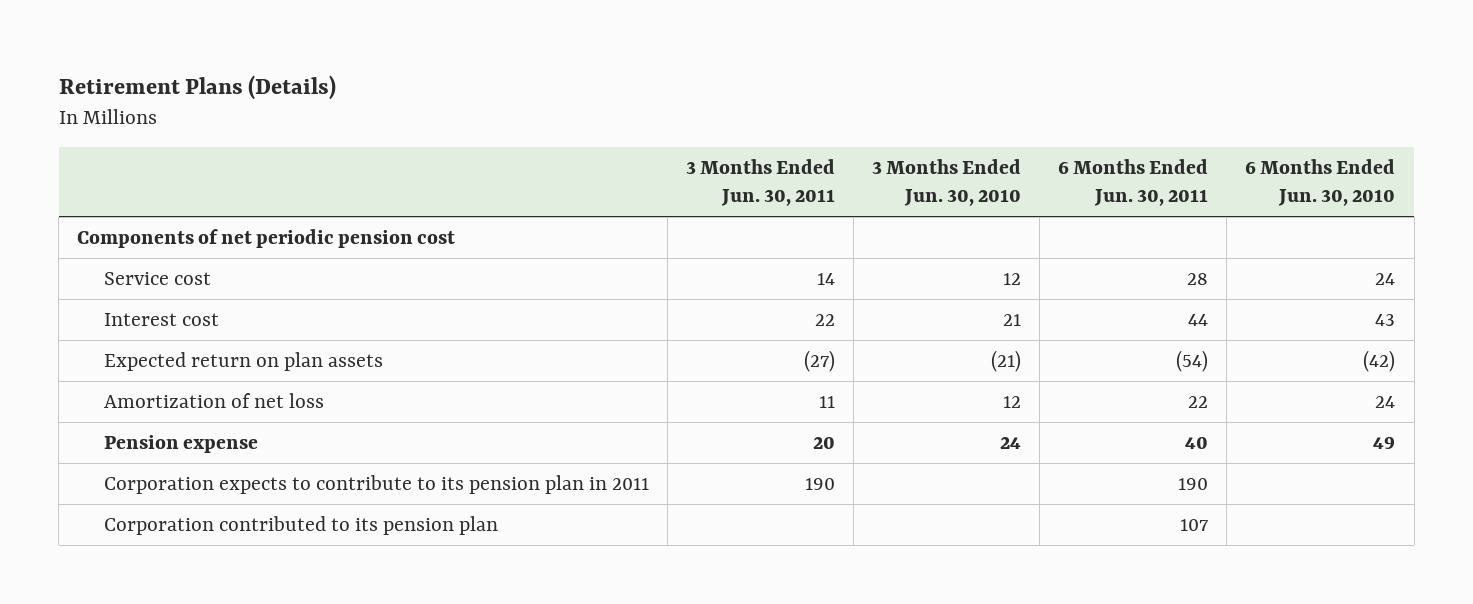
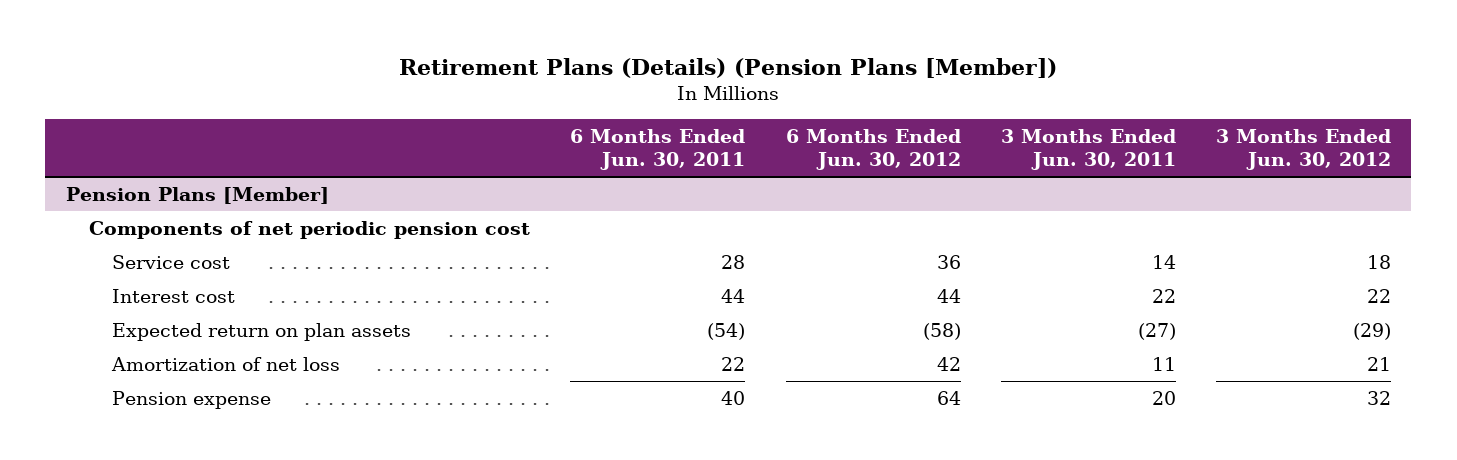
- Retirement Plans (Details)
+ Retirement Plans (Details) (Pension Plans [Member])
- | 3 Months Ended Jun. 30, 2011 | 3 Months Ended Jun. 30, 2010 | 6 Months Ended Jun. 30, 2011 | 6 Months Ended Jun. 30, 2010
+ | 6 Months Ended Jun. 30, 2011 | 6 Months Ended Jun. 30, 2012 | 3 Months Ended Jun. 30, 2011 | 3 Months Ended Jun. 30, 2012
+ Pension Plans [Member]
- Corporation expects to contribute to its pension plan in 2011 | 190 | | 190 |
- Corporation contributed to its pension plan | | | 107 |

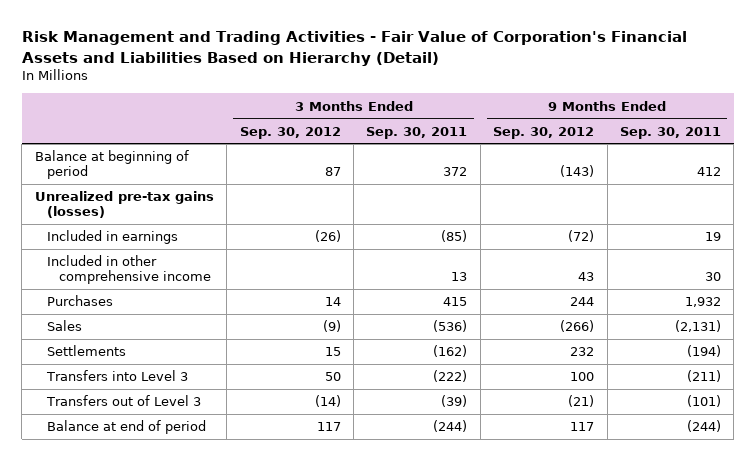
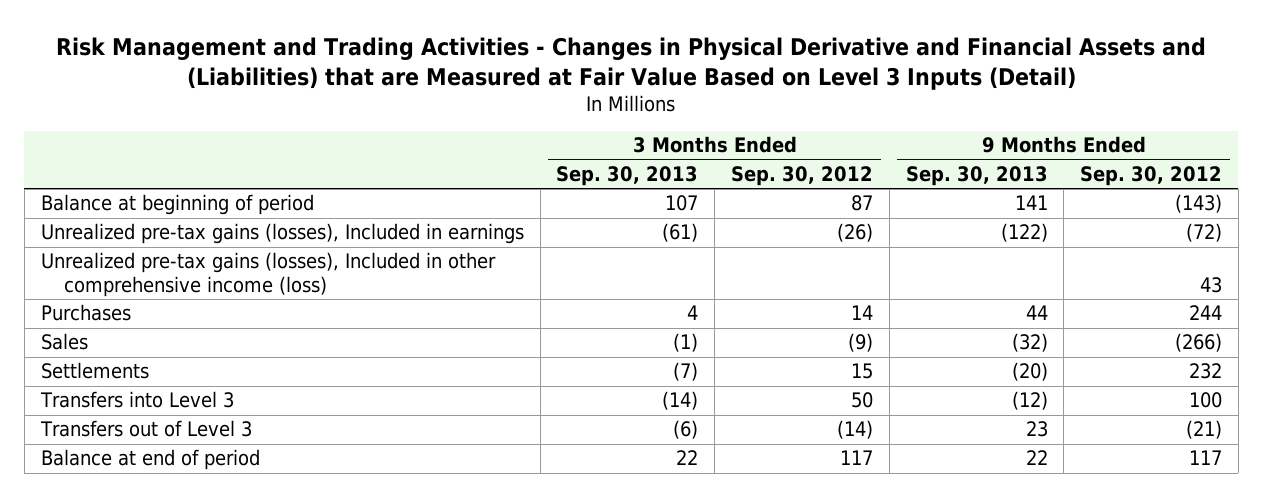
- Risk Management and Trading Activities - Fair Value of Corporation's Financial Assets and Liabilities Based on Hierarchy (Detail)
+ Risk Management and Trading Activities - Changes in Physical Derivative and Financial Assets and (Liabilities) that are Measured at Fair Value Based on Level 3 Inputs (Detail)
- | 3 Months Ended Sep. 30, 2012 | 3 Months Ended Sep. 30, 2011 | 9 Months Ended Sep. 30, 2012 | 9 Months Ended Sep. 30, 2011
+ | 3 Months Ended Sep. 30, 2013 | 3 Months Ended Sep. 30, 2012 | 9 Months Ended Sep. 30, 2013 | 9 Months Ended Sep. 30, 2012
- Unrealized pre-tax gains (losses)
- Included in earnings | (26) | (85) | (72) | 19
- Included in other comprehensive income | | 13 | 43 | 30
+ Unrealized pre-tax gains (losses), Included in earnings | (61) | (26) | (122) | (72)
+ Unrealized pre-tax gains (losses), Included in other comprehensive income (loss) | | | | 43

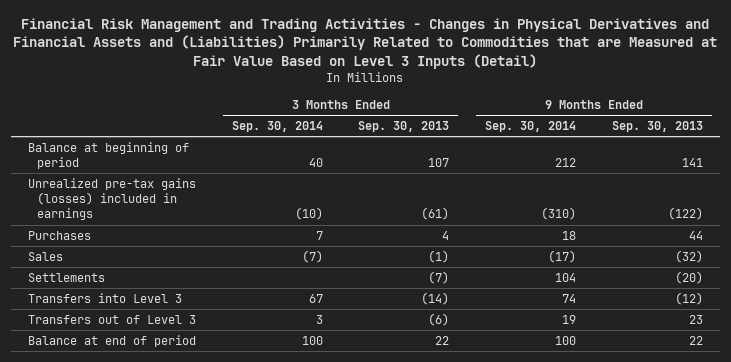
- Risk Management and Trading Activities - Changes in Physical Derivative and Financial Assets and (Liabilities) that are Measured at Fair Value Based on Level 3 Inputs (Detail)
+ Financial Risk Management and Trading Activities - Changes in Physical Derivatives and Financial Assets and (Liabilities) Primarily Related to Commodities that are Measured at Fair Value Based on Level 3 Inputs (Detail)
- | 3 Months Ended Sep. 30, 2013 | 3 Months Ended Sep. 30, 2012 | 9 Months Ended Sep. 30, 2013 | 9 Months Ended Sep. 30, 2012
+ | 3 Months Ended Sep. 30, 2014 | 3 Months Ended Sep. 30, 2013 | 9 Months Ended Sep. 30, 2014 | 9 Months Ended Sep. 30, 2013
- Unrealized pre-tax gains (losses), Included in earnings | (61) | (26) | (122) | (72)
- Unrealized pre-tax gains (losses), Included in other comprehensive income (loss) | | | | 43
+ Unrealized pre-tax gains (losses) included in earnings | (10) | (61) | (310) | (122)

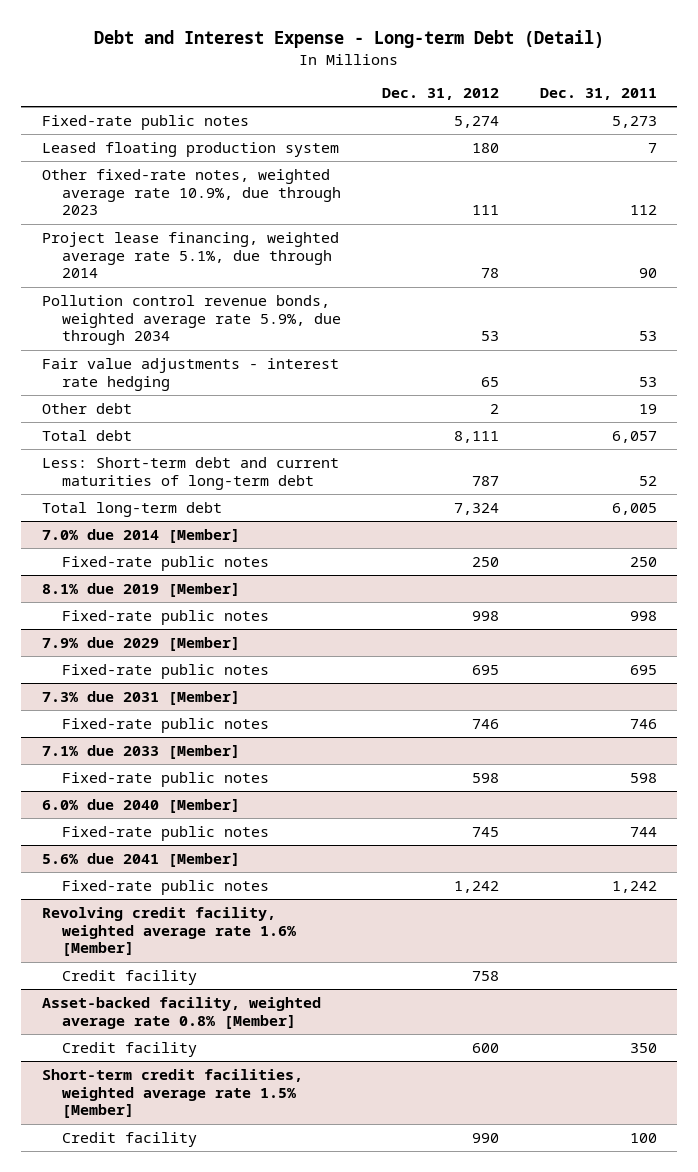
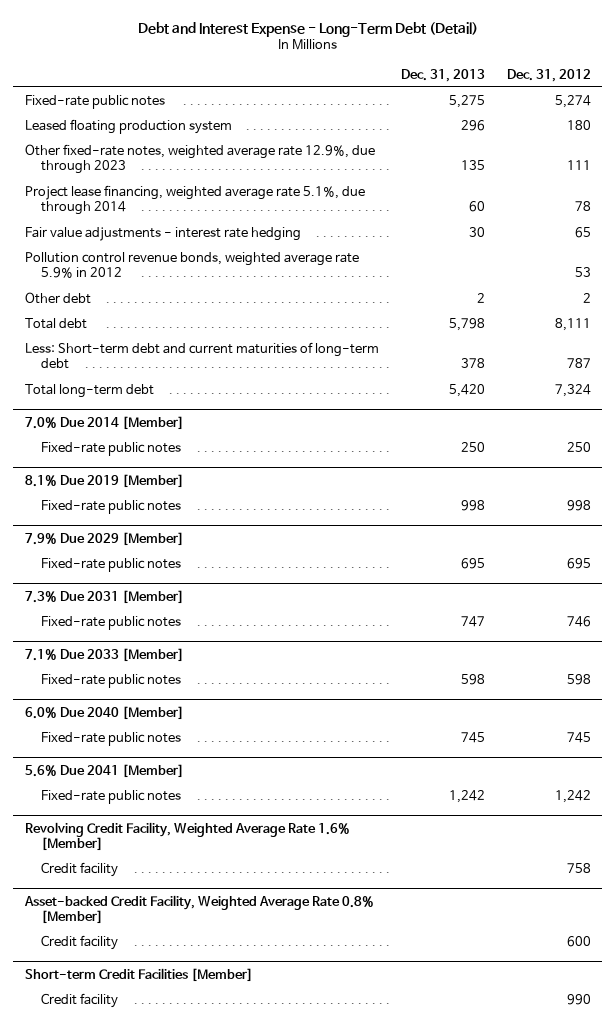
- Debt and Interest Expense - Long-term Debt (Detail)
+ Debt and Interest Expense - Long-Term Debt (Detail)
- | Dec. 31, 2012 | Dec. 31, 2011
+ | Dec. 31, 2013 | Dec. 31, 2012
- Other fixed-rate notes, weighted average rate 10.9%, due through 2023 | 111 | 112
+ Other fixed-rate notes, weighted average rate 12.9%, due through 2023 | 135 | 111
- Pollution control revenue bonds, weighted average rate 5.9%, due through 2034 | 53 | 53
+ Pollution control revenue bonds, weighted average rate 5.9% in 2012 | | 53
- 7.0% due 2014 [Member]
+ 7.0% Due 2014 [Member]
- 8.1% due 2019 [Member]
+ 8.1% Due 2019 [Member]
- 7.9% due 2029 [Member]
+ 7.9% Due 2029 [Member]
- 7.3% due 2031 [Member]
+ 7.3% Due 2031 [Member]
- 7.1% due 2033 [Member]
+ 7.1% Due 2033 [Member]
- 6.0% due 2040 [Member]
+ 6.0% Due 2040 [Member]
- 5.6% due 2041 [Member]
+ 5.6% Due 2041 [Member]
- Revolving credit facility, weighted average rate 1.6% [Member]
+ Revolving Credit Facility, Weighted Average Rate 1.6% [Member]
- Asset-backed facility, weighted average rate 0.8% [Member]
+ Asset-backed Credit Facility, Weighted Average Rate 0.8% [Member]
- Short-term credit facilities, weighted average rate 1.5% [Member]
+ Short-term Credit Facilities [Member]

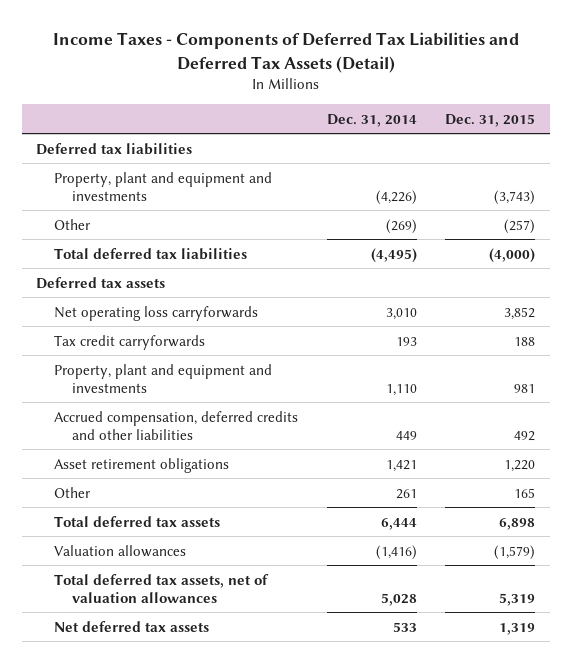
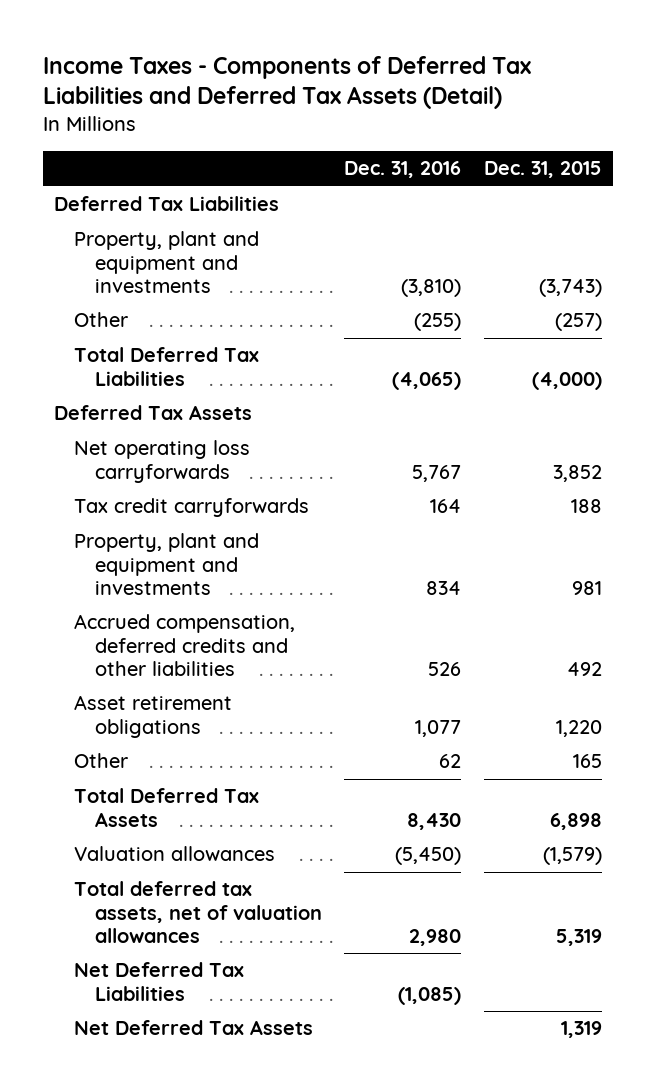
- | Dec. 31, 2014 | Dec. 31, 2015
+ | Dec. 31, 2016 | Dec. 31, 2015
- Deferred tax liabilities
+ Deferred Tax Liabilities
- Total deferred tax liabilities | (4,495) | (4,000)
- Deferred tax assets
+ Total Deferred Tax Liabilities | (4,065) | (4,000)
+ Deferred Tax Assets
- Total deferred tax assets | 6,444 | 6,898
+ Total Deferred Tax Assets | 8,430 | 6,898
- Net deferred tax assets | 533 | 1,319
+ Net Deferred Tax Liabilities | (1,085) |
+ Net Deferred Tax Assets | | 1,319

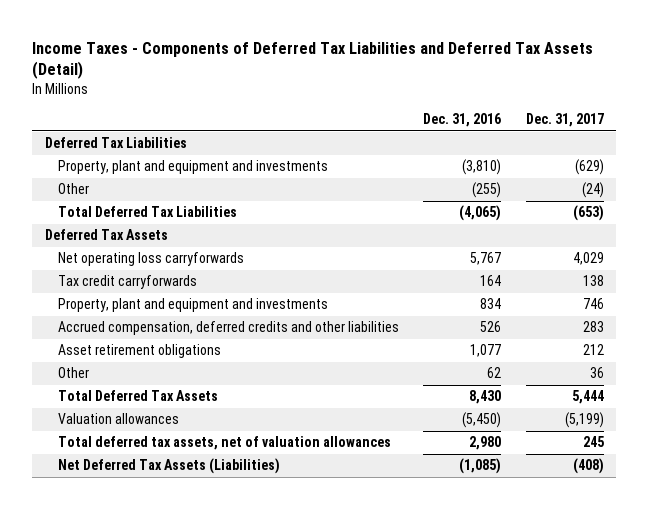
- | Dec. 31, 2016 | Dec. 31, 2015
+ | Dec. 31, 2016 | Dec. 31, 2017
- Net Deferred Tax Liabilities | (1,085) |
- Net Deferred Tax Assets | | 1,319
+ Net Deferred Tax Assets (Liabilities) | (1,085) | (408)

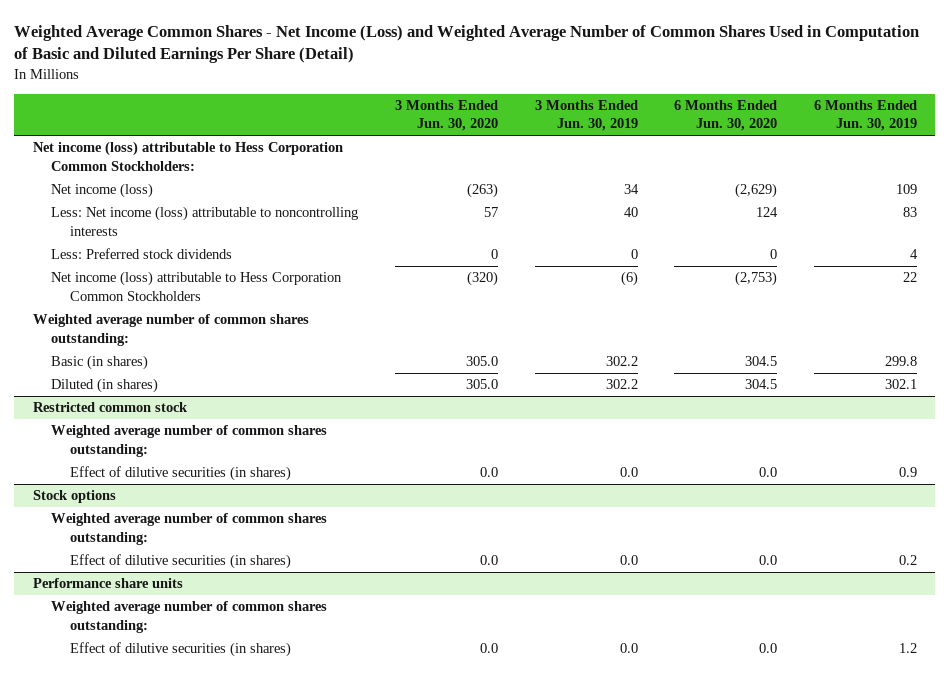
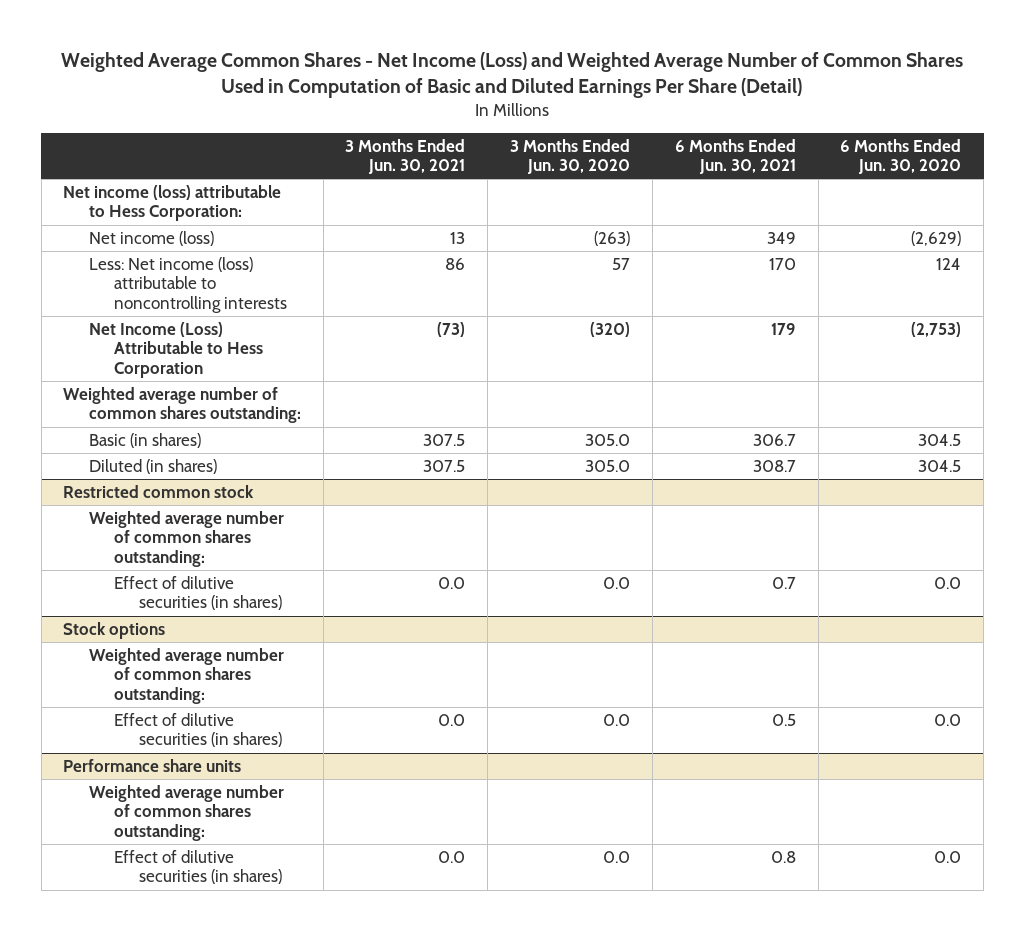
- | 3 Months Ended Jun. 30, 2020 | 3 Months Ended Jun. 30, 2019 | 6 Months Ended Jun. 30, 2020 | 6 Months Ended Jun. 30, 2019
+ | 3 Months Ended Jun. 30, 2021 | 3 Months Ended Jun. 30, 2020 | 6 Months Ended Jun. 30, 2021 | 6 Months Ended Jun. 30, 2020
- Net income (loss) attributable to Hess Corporation Common Stockholders:
+ Net income (loss) attributable to Hess Corporation:
- Less: Preferred stock dividends | 0 | 0 | 0 | 4
- Net income (loss) attributable to Hess Corporation Common Stockholders | (320) | (6) | (2,753) | 22
+ Net Income (Loss) Attributable to Hess Corporation | (73) | (320) | 179 | (2,753)

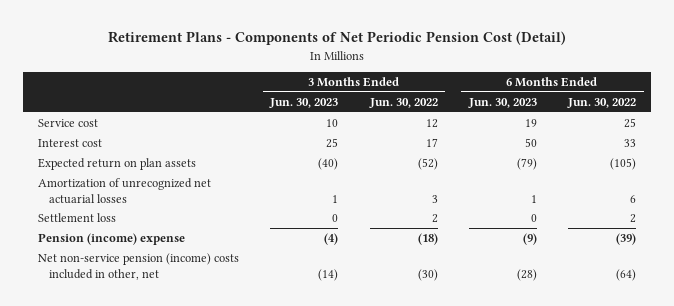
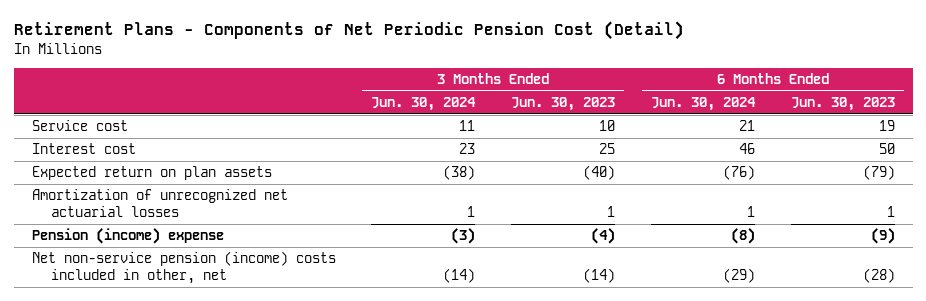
- | 3 Months Ended Jun. 30, 2023 | 3 Months Ended Jun. 30, 2022 | 6 Months Ended Jun. 30, 2023 | 6 Months Ended Jun. 30, 2022
+ | 3 Months Ended Jun. 30, 2024 | 3 Months Ended Jun. 30, 2023 | 6 Months Ended Jun. 30, 2024 | 6 Months Ended Jun. 30, 2023
- Settlement loss | 0 | 2 | 0 | 2

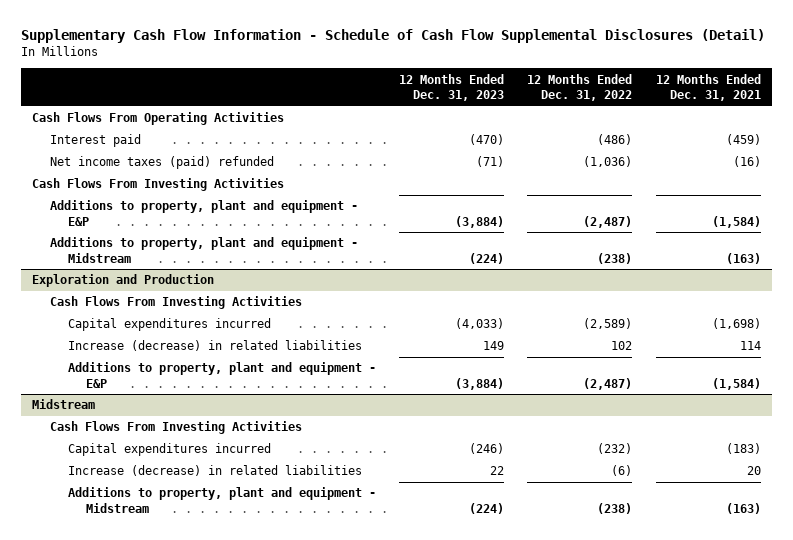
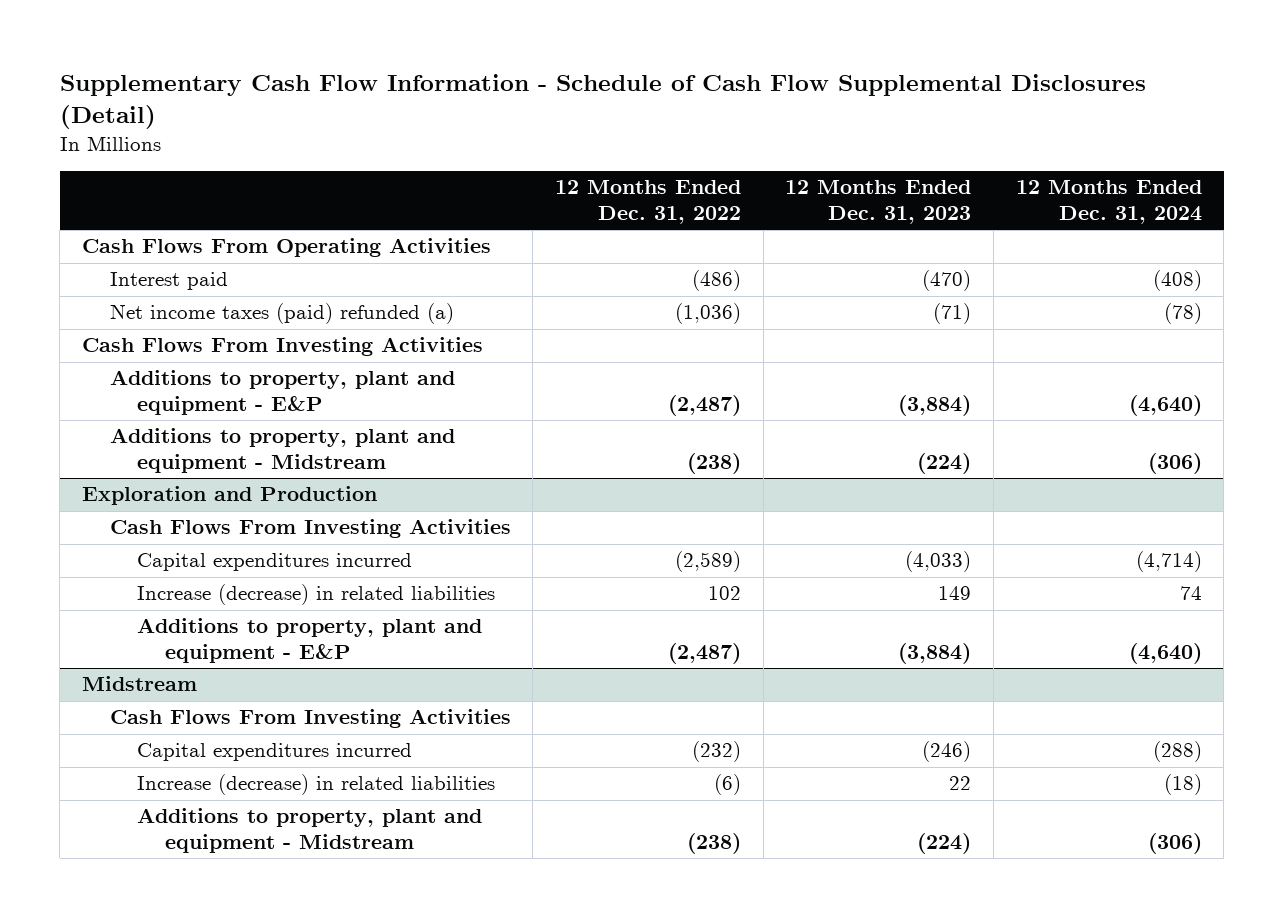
- | 12 Months Ended Dec. 31, 2023 | 12 Months Ended Dec. 31, 2022 | 12 Months Ended Dec. 31, 2021
+ | 12 Months Ended Dec. 31, 2022 | 12 Months Ended Dec. 31, 2023 | 12 Months Ended Dec. 31, 2024
- Net income taxes (paid) refunded | (71) | (1,036) | (16)
+ Net income taxes (paid) refunded (a) | (1,036) | (71) | (78)

